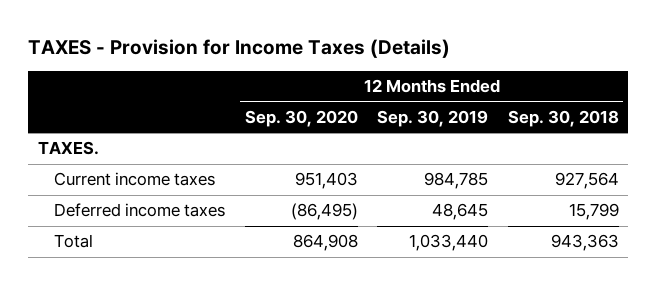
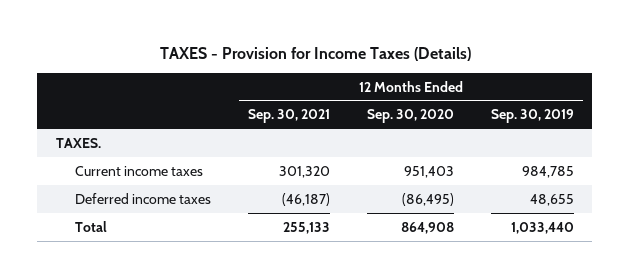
- | 12 Months Ended Sep. 30, 2020 | 12 Months Ended Sep. 30, 2019 | 12 Months Ended Sep. 30, 2018
+ | 12 Months Ended Sep. 30, 2021 | 12 Months Ended Sep. 30, 2020 | 12 Months Ended Sep. 30, 2019
- Deferred income taxes | (86,495) | 48,645 | 15,799
+ Deferred income taxes | (46,187) | (86,495) | 48,655

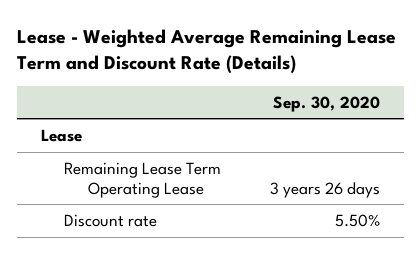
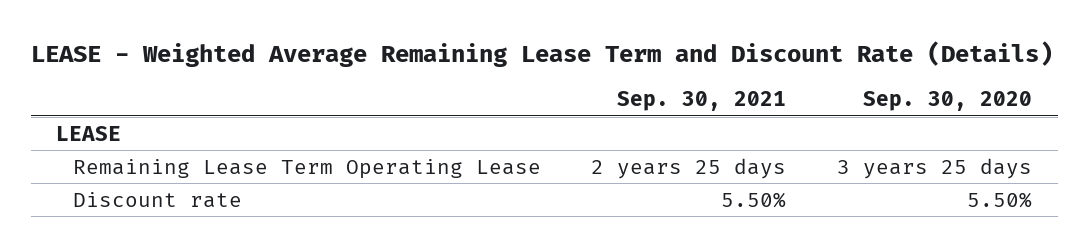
- Lease - Weighted Average Remaining Lease Term and Discount Rate (Details)
+ LEASE - Weighted Average Remaining Lease Term and Discount Rate (Details)
- | Sep. 30, 2020
+ | Sep. 30, 2021 | Sep. 30, 2020
- Lease
- Remaining Lease Term Operating Lease | 3 years 26 days
+ LEASE
+ Remaining Lease Term Operating Lease | 2 years 25 days | 3 years 25 days

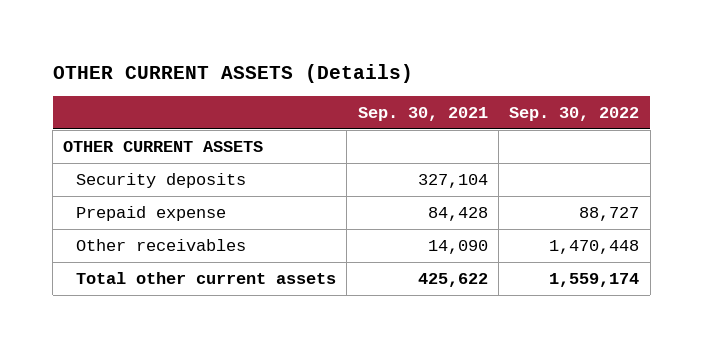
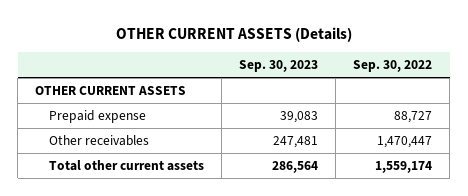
- | Sep. 30, 2021 | Sep. 30, 2022
+ | Sep. 30, 2023 | Sep. 30, 2022
- Security deposits | 327,104 |
- Other receivables | 14,090 | 1,470,448
+ Other receivables | 247,481 | 1,470,447

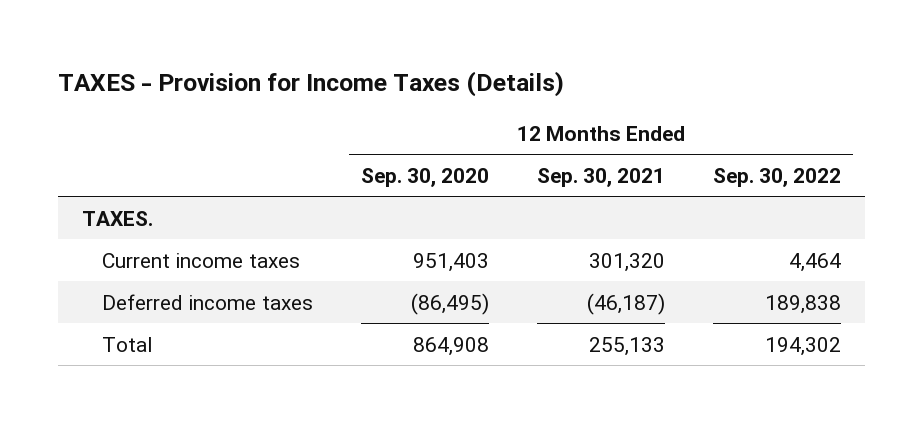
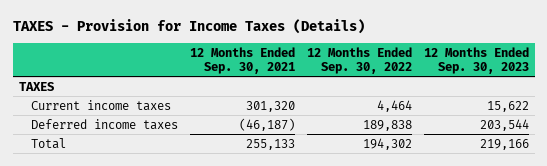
- | 12 Months Ended Sep. 30, 2020 | 12 Months Ended Sep. 30, 2021 | 12 Months Ended Sep. 30, 2022
+ | 12 Months Ended Sep. 30, 2021 | 12 Months Ended Sep. 30, 2022 | 12 Months Ended Sep. 30, 2023
- TAXES.
+ TAXES

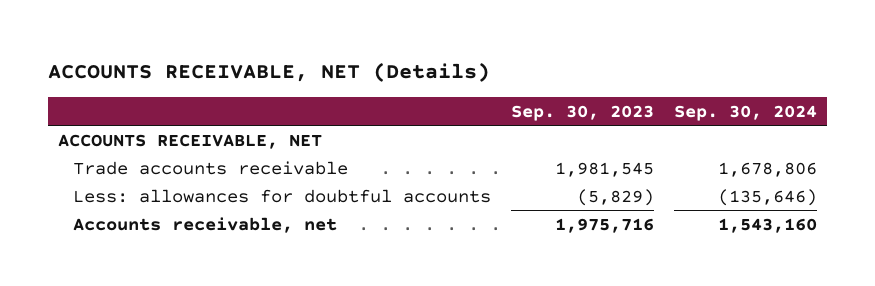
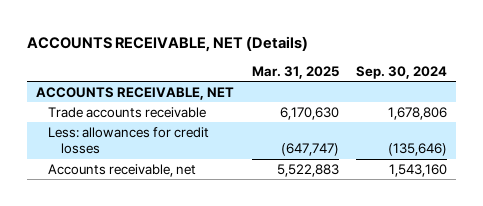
- | Sep. 30, 2023 | Sep. 30, 2024
+ | Mar. 31, 2025 | Sep. 30, 2024
- Less: allowances for doubtful accounts | (5,829) | (135,646)
+ Less: allowances for credit losses | (647,747) | (135,646)

